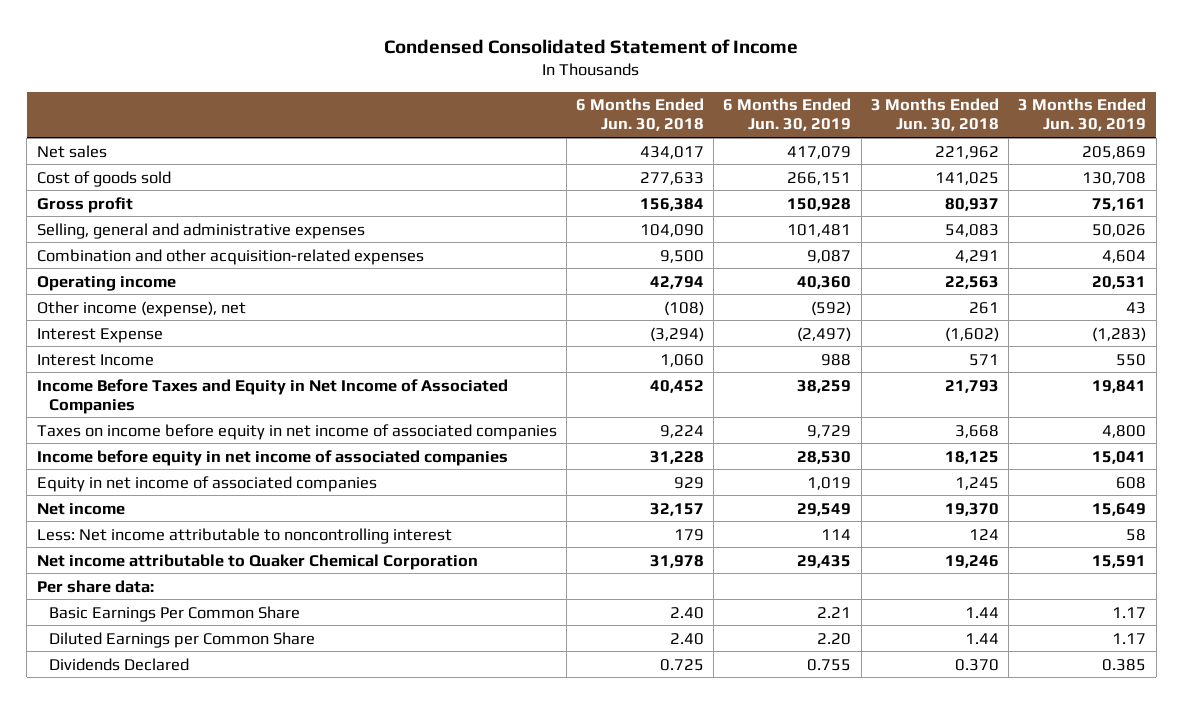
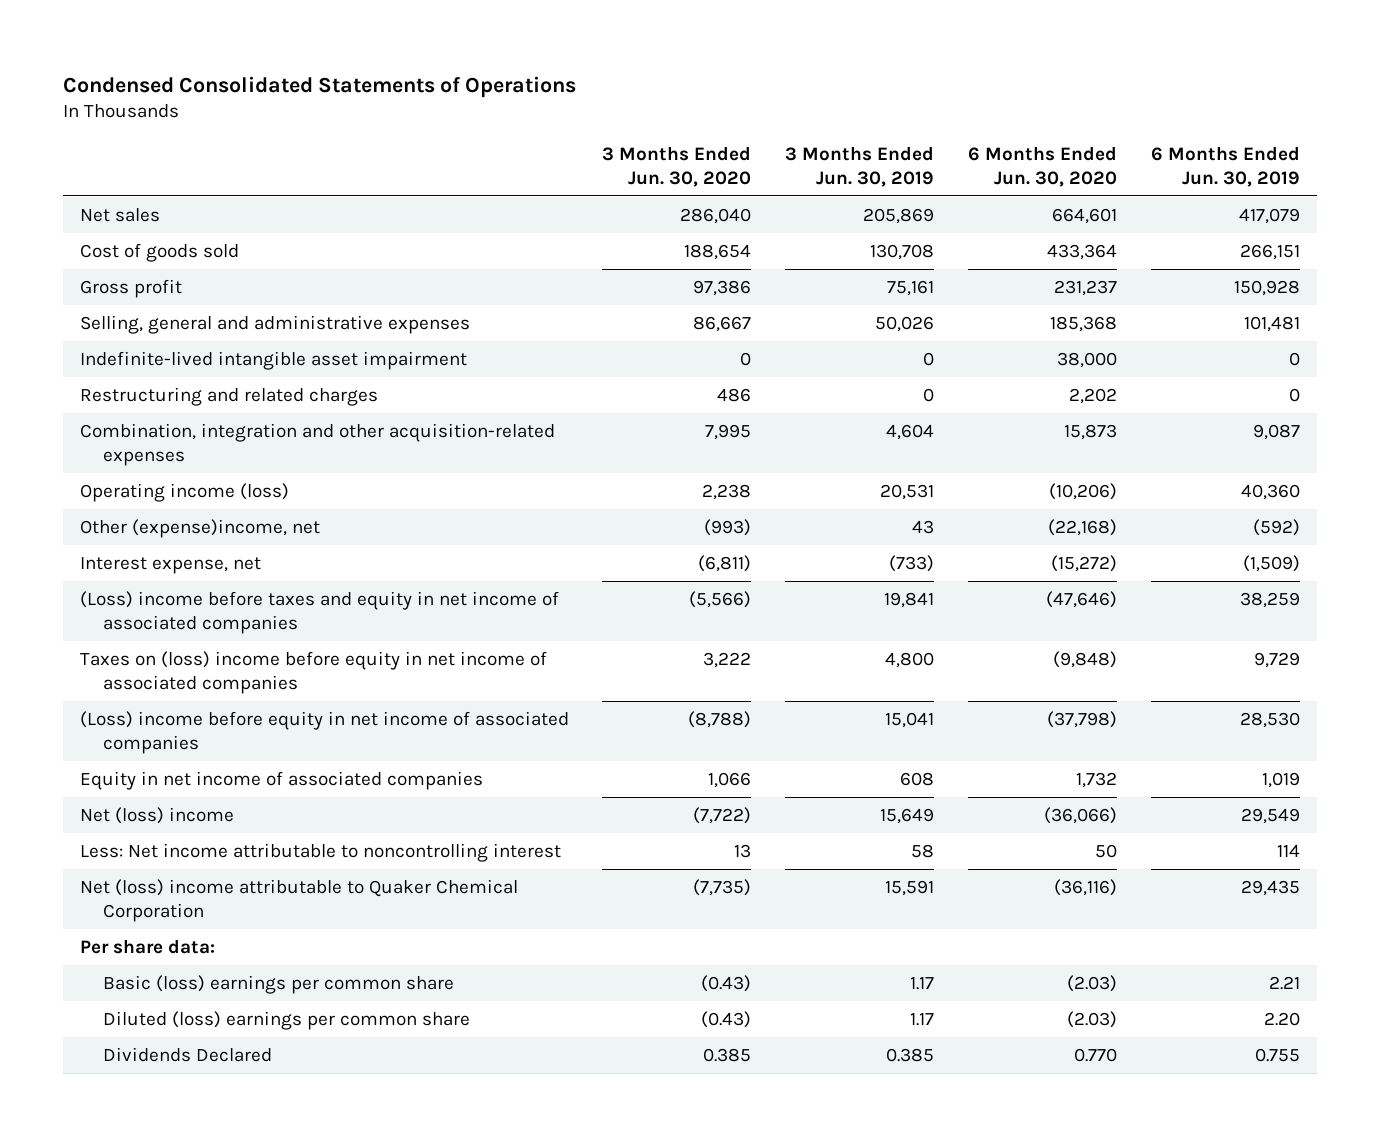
- Condensed Consolidated Statement of Income
+ Condensed Consolidated Statements of Operations
- | 6 Months Ended Jun. 30, 2018 | 6 Months Ended Jun. 30, 2019 | 3 Months Ended Jun. 30, 2018 | 3 Months Ended Jun. 30, 2019
+ | 3 Months Ended Jun. 30, 2020 | 3 Months Ended Jun. 30, 2019 | 6 Months Ended Jun. 30, 2020 | 6 Months Ended Jun. 30, 2019
- Combination and other acquisition-related expenses | 9,500 | 9,087 | 4,291 | 4,604
- Operating income | 42,794 | 40,360 | 22,563 | 20,531
- Other income (expense), net | (108) | (592) | 261 | 43
- Interest Expense | (3,294) | (2,497) | (1,602) | (1,283)
- Interest Income | 1,060 | 988 | 571 | 550
- Income Before Taxes and Equity in Net Income of Associated Companies | 40,452 | 38,259 | 21,793 | 19,841
- Taxes on income before equity in net income of associated companies | 9,224 | 9,729 | 3,668 | 4,800
- Income before equity in net income of associated companies | 31,228 | 28,530 | 18,125 | 15,041
+ Indefinite-lived intangible asset impairment | 0 | 0 | 38,000 | 0
+ Restructuring and related charges | 486 | 0 | 2,202 | 0
+ Combination, integration and other acquisition-related expenses | 7,995 | 4,604 | 15,873 | 9,087
+ Operating income (loss) | 2,238 | 20,531 | (10,206) | 40,360
+ Other (expense)income, net | (993) | 43 | (22,168) | (592)
+ Interest expense, net | (6,811) | (733) | (15,272) | (1,509)
+ (Loss) income before taxes and equity in net income of associated companies | (5,566) | 19,841 | (47,646) | 38,259
+ Taxes on (loss) income before equity in net income of associated companies | 3,222 | 4,800 | (9,848) | 9,729
+ (Loss) income before equity in net income of associated companies | (8,788) | 15,041 | (37,798) | 28,530
- Net income | 32,157 | 29,549 | 19,370 | 15,649
+ Net (loss) income | (7,722) | 15,649 | (36,066) | 29,549
- Net income attributable to Quaker Chemical Corporation | 31,978 | 29,435 | 19,246 | 15,591
+ Net (loss) income attributable to Quaker Chemical Corporation | (7,735) | 15,591 | (36,116) | 29,435
- Basic Earnings Per Common Share | 2.40 | 2.21 | 1.44 | 1.17
- Diluted Earnings per Common Share | 2.40 | 2.20 | 1.44 | 1.17
+ Basic (loss) earnings per common share | (0.43) | 1.17 | (2.03) | 2.21
+ Diluted (loss) earnings per common share | (0.43) | 1.17 | (2.03) | 2.20

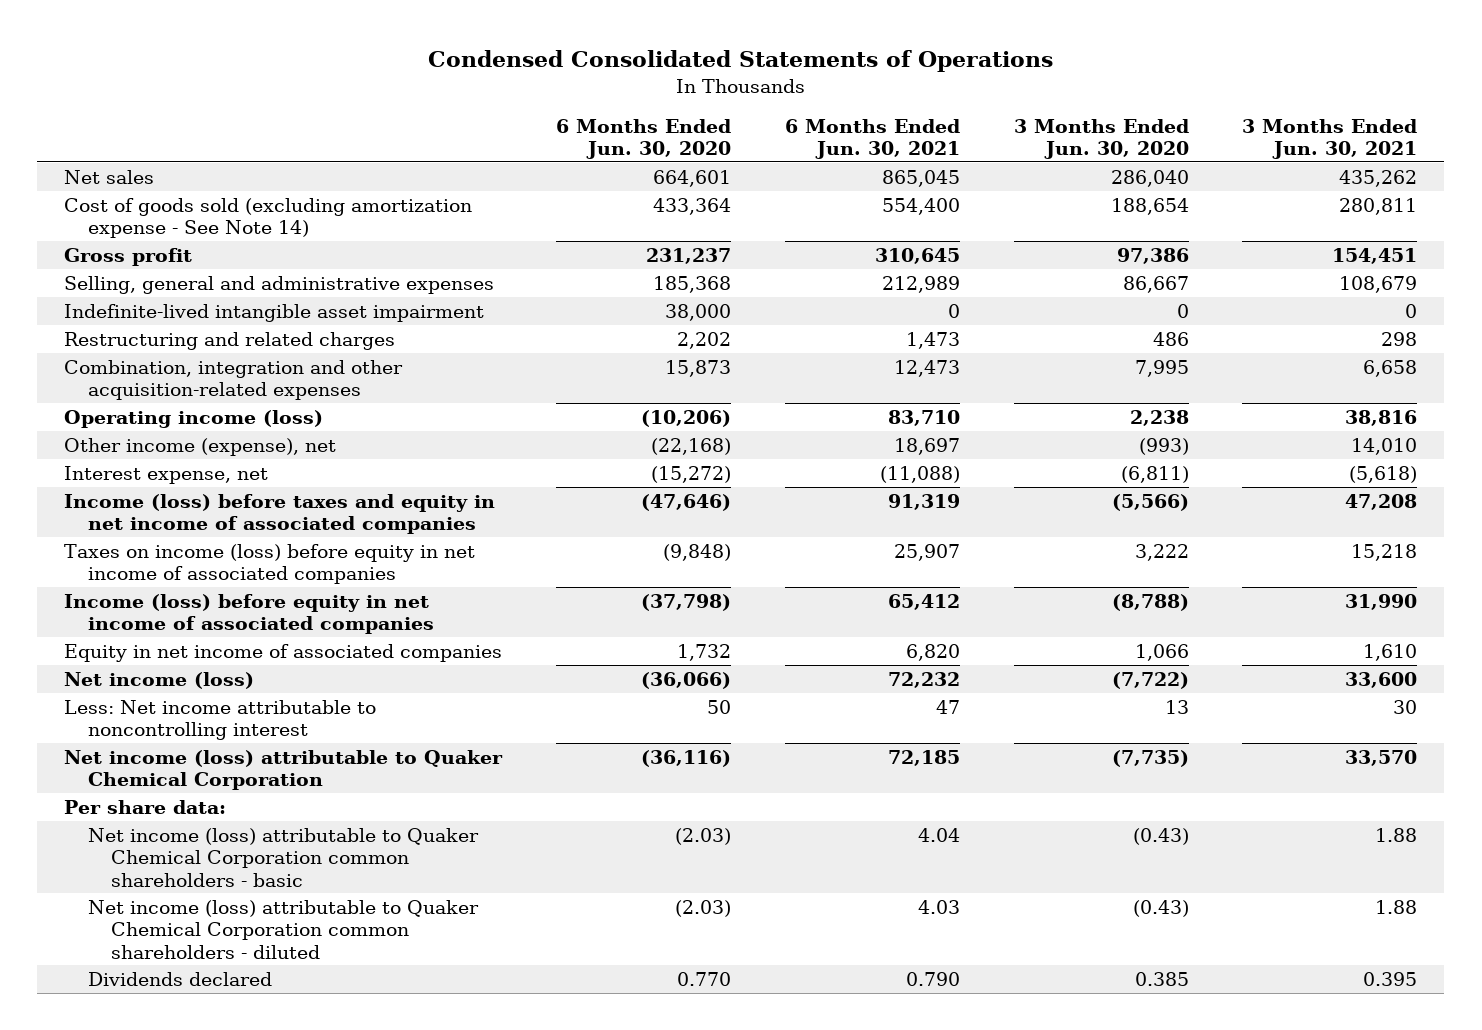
- | 3 Months Ended Jun. 30, 2020 | 3 Months Ended Jun. 30, 2019 | 6 Months Ended Jun. 30, 2020 | 6 Months Ended Jun. 30, 2019
+ | 6 Months Ended Jun. 30, 2020 | 6 Months Ended Jun. 30, 2021 | 3 Months Ended Jun. 30, 2020 | 3 Months Ended Jun. 30, 2021
- Cost of goods sold | 188,654 | 130,708 | 433,364 | 266,151
+ Cost of goods sold (excluding amortization expense - See Note 14) | 433,364 | 554,400 | 188,654 | 280,811
- Other (expense)income, net | (993) | 43 | (22,168) | (592)
+ Other income (expense), net | (22,168) | 18,697 | (993) | 14,010
- (Loss) income before taxes and equity in net income of associated companies | (5,566) | 19,841 | (47,646) | 38,259
- Taxes on (loss) income before equity in net income of associated companies | 3,222 | 4,800 | (9,848) | 9,729
- (Loss) income before equity in net income of associated companies | (8,788) | 15,041 | (37,798) | 28,530
+ Income (loss) before taxes and equity in net income of associated companies | (47,646) | 91,319 | (5,566) | 47,208
+ Taxes on income (loss) before equity in net income of associated companies | (9,848) | 25,907 | 3,222 | 15,218
+ Income (loss) before equity in net income of associated companies | (37,798) | 65,412 | (8,788) | 31,990
- Net (loss) income | (7,722) | 15,649 | (36,066) | 29,549
+ Net income (loss) | (36,066) | 72,232 | (7,722) | 33,600
- Net (loss) income attributable to Quaker Chemical Corporation | (7,735) | 15,591 | (36,116) | 29,435
+ Net income (loss) attributable to Quaker Chemical Corporation | (36,116) | 72,185 | (7,735) | 33,570
- Basic (loss) earnings per common share | (0.43) | 1.17 | (2.03) | 2.21
- Diluted (loss) earnings per common share | (0.43) | 1.17 | (2.03) | 2.20
- Dividends Declared | 0.385 | 0.385 | 0.770 | 0.755
+ Net income (loss) attributable to Quaker Chemical Corporation common shareholders - basic | (2.03) | 4.04 | (0.43) | 1.88
+ Net income (loss) attributable to Quaker Chemical Corporation common shareholders - diluted | (2.03) | 4.03 | (0.43) | 1.88
+ Dividends declared | 0.770 | 0.790 | 0.385 | 0.395

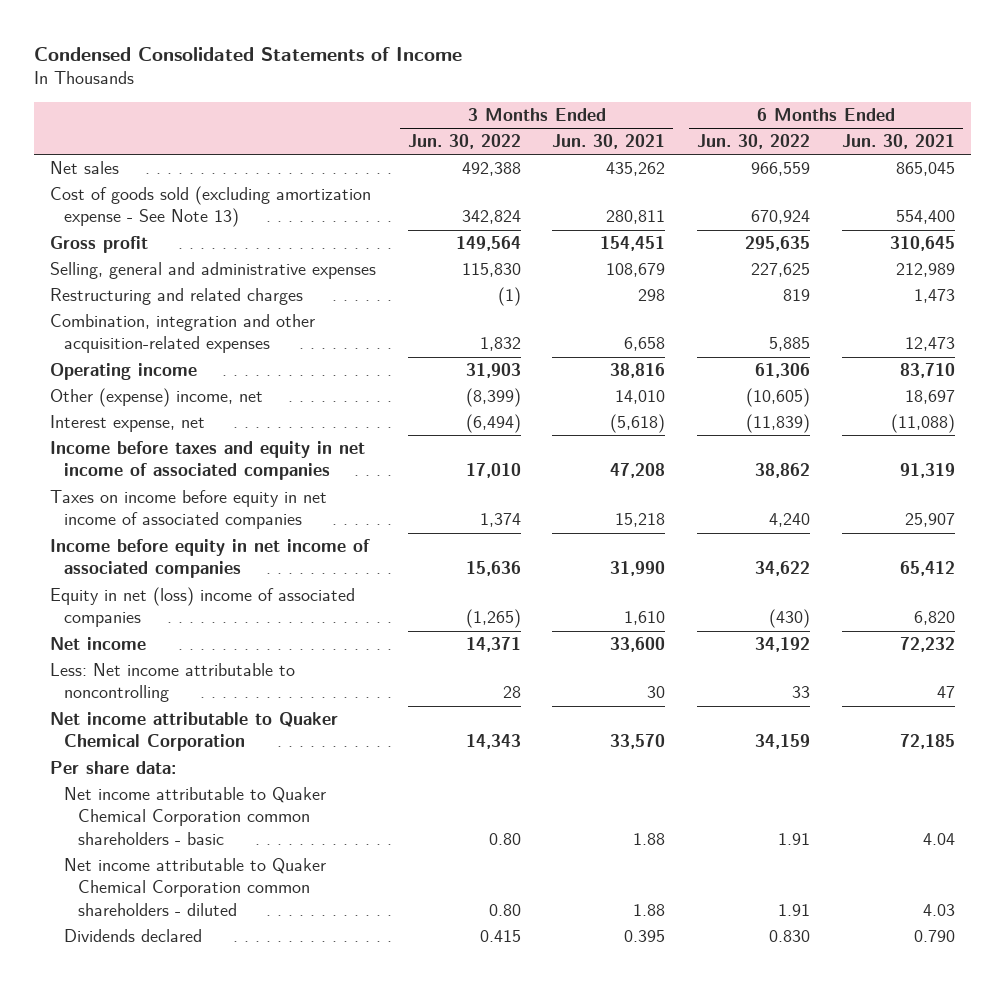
- Condensed Consolidated Statements of Operations
+ Condensed Consolidated Statements of Income
- | 6 Months Ended Jun. 30, 2020 | 6 Months Ended Jun. 30, 2021 | 3 Months Ended Jun. 30, 2020 | 3 Months Ended Jun. 30, 2021
+ | 3 Months Ended Jun. 30, 2022 | 3 Months Ended Jun. 30, 2021 | 6 Months Ended Jun. 30, 2022 | 6 Months Ended Jun. 30, 2021
- Cost of goods sold (excluding amortization expense - See Note 14) | 433,364 | 554,400 | 188,654 | 280,811
+ Cost of goods sold (excluding amortization expense - See Note 13) | 342,824 | 280,811 | 670,924 | 554,400
- Indefinite-lived intangible asset impairment | 38,000 | 0 | 0 | 0
- Operating income (loss) | (10,206) | 83,710 | 2,238 | 38,816
- Other income (expense), net | (22,168) | 18,697 | (993) | 14,010
+ Operating income | 31,903 | 38,816 | 61,306 | 83,710
+ Other (expense) income, net | (8,399) | 14,010 | (10,605) | 18,697
- Income (loss) before taxes and equity in net income of associated companies | (47,646) | 91,319 | (5,566) | 47,208
- Taxes on income (loss) before equity in net income of associated companies | (9,848) | 25,907 | 3,222 | 15,218
- Income (loss) before equity in net income of associated companies | (37,798) | 65,412 | (8,788) | 31,990
- Equity in net income of associated companies | 1,732 | 6,820 | 1,066 | 1,610
- Net income (loss) | (36,066) | 72,232 | (7,722) | 33,600
- Less: Net income attributable to noncontrolling interest | 50 | 47 | 13 | 30
- Net income (loss) attributable to Quaker Chemical Corporation | (36,116) | 72,185 | (7,735) | 33,570
+ Income before taxes and equity in net income of associated companies | 17,010 | 47,208 | 38,862 | 91,319
+ Taxes on income before equity in net income of associated companies | 1,374 | 15,218 | 4,240 | 25,907
+ Income before equity in net income of associated companies | 15,636 | 31,990 | 34,622 | 65,412
+ Equity in net (loss) income of associated companies | (1,265) | 1,610 | (430) | 6,820
+ Net income | 14,371 | 33,600 | 34,192 | 72,232
+ Less: Net income attributable to noncontrolling | 28 | 30 | 33 | 47
+ Net income attributable to Quaker Chemical Corporation | 14,343 | 33,570 | 34,159 | 72,185
- Net income (loss) attributable to Quaker Chemical Corporation common shareholders - basic | (2.03) | 4.04 | (0.43) | 1.88
- Net income (loss) attributable to Quaker Chemical Corporation common shareholders - diluted | (2.03) | 4.03 | (0.43) | 1.88
+ Net income attributable to Quaker Chemical Corporation common shareholders - basic | 0.80 | 1.88 | 1.91 | 4.04
+ Net income attributable to Quaker Chemical Corporation common shareholders - diluted | 0.80 | 1.88 | 1.91 | 4.03

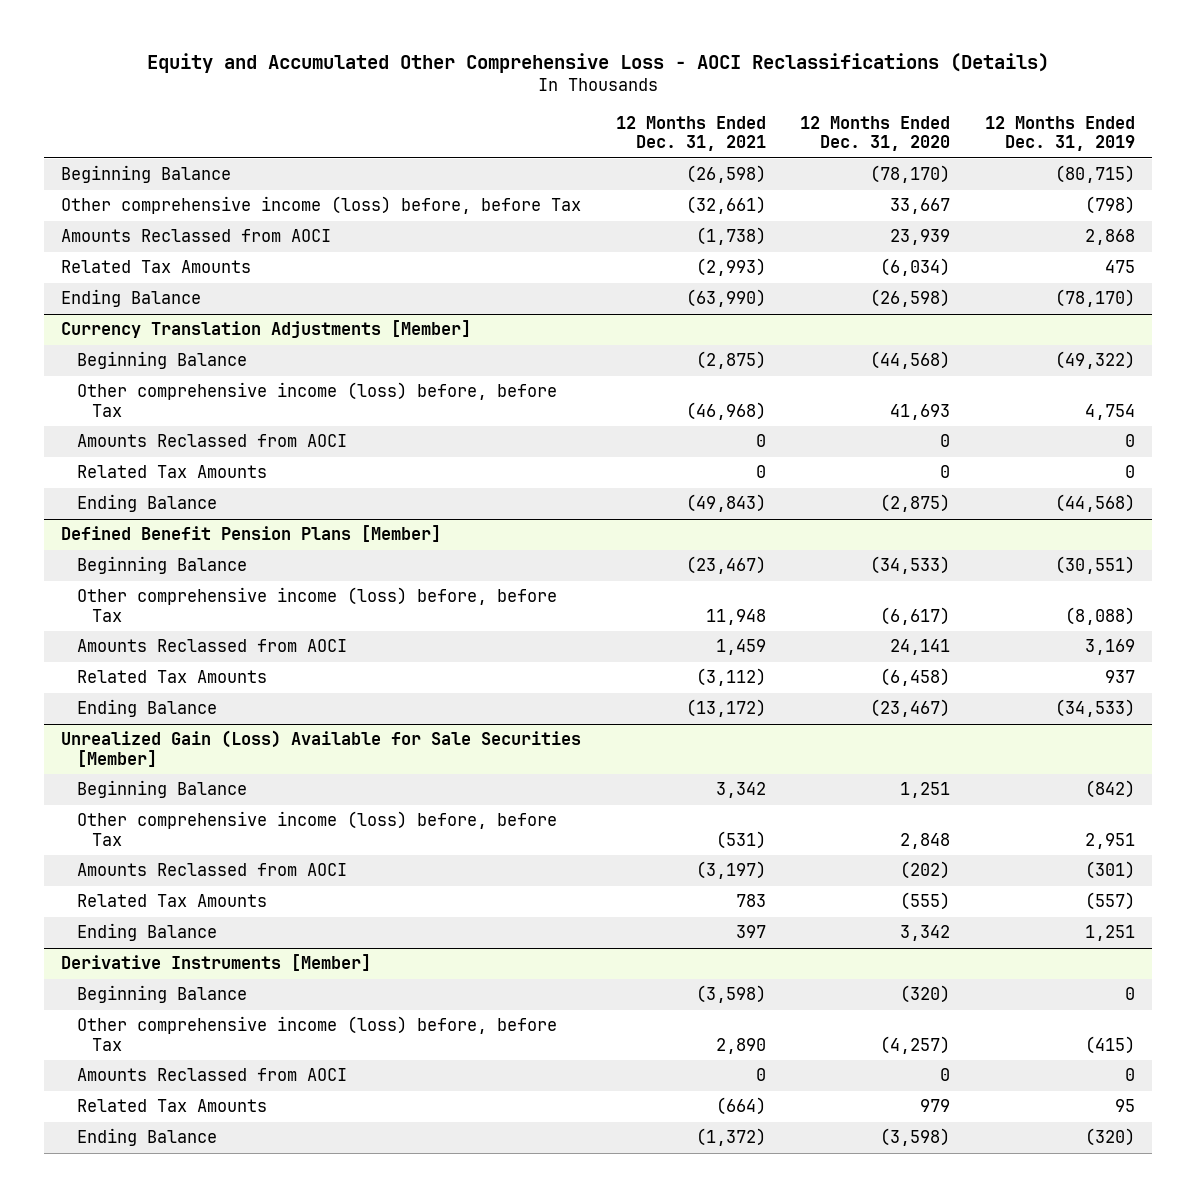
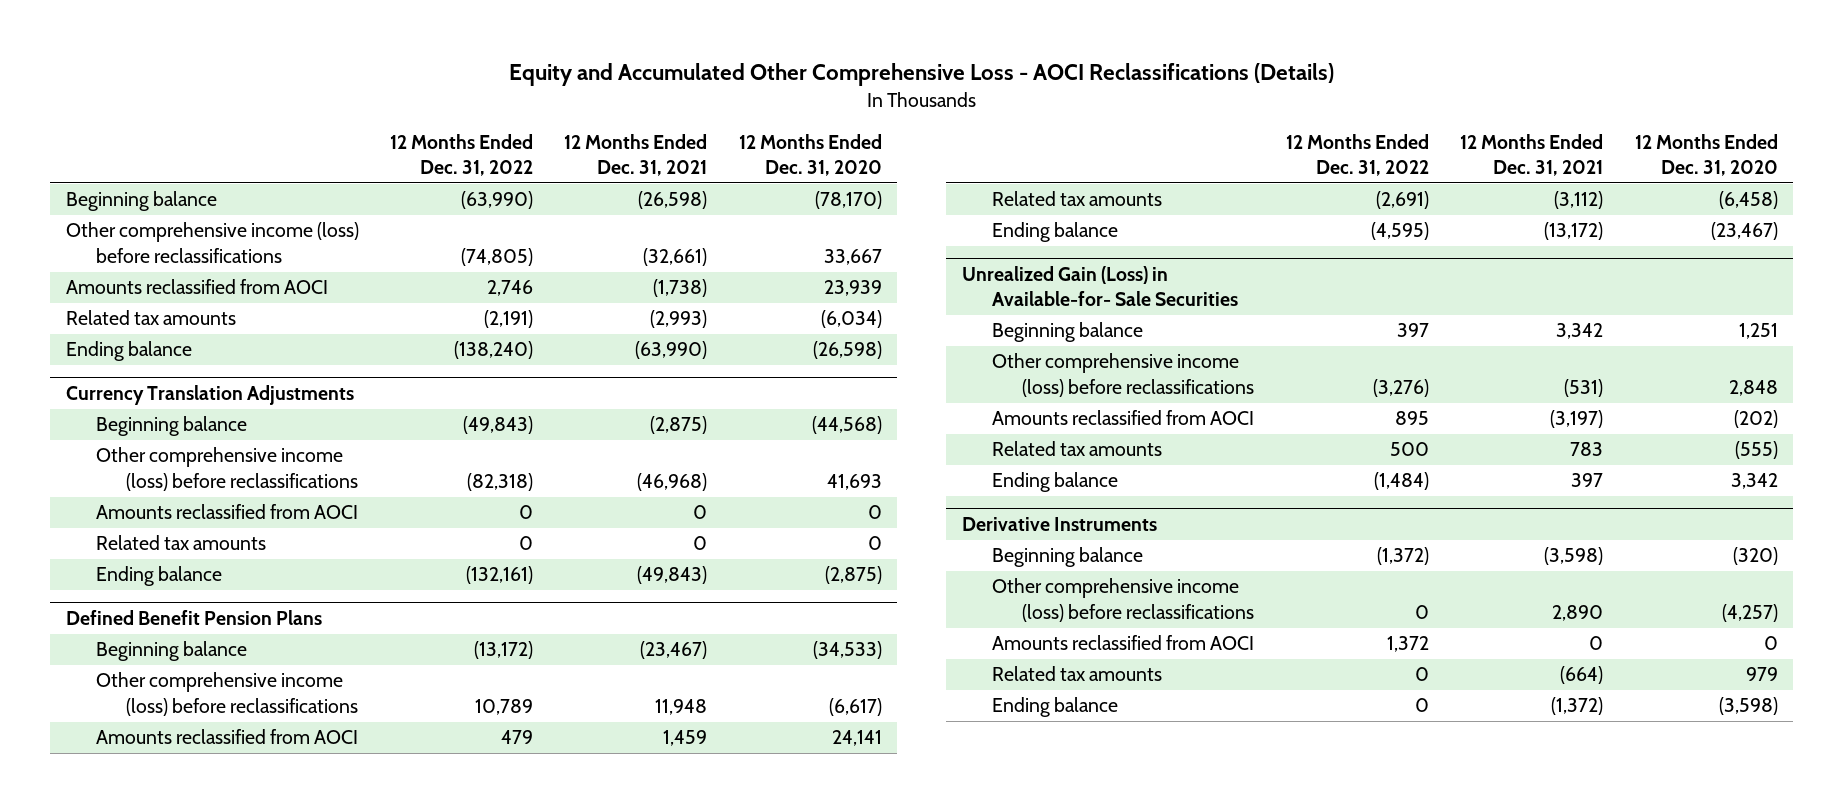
- | 12 Months Ended Dec. 31, 2021 | 12 Months Ended Dec. 31, 2020 | 12 Months Ended Dec. 31, 2019
+ | 12 Months Ended Dec. 31, 2022 | 12 Months Ended Dec. 31, 2021 | 12 Months Ended Dec. 31, 2020
- Beginning Balance | (26,598) | (78,170) | (80,715)
- Other comprehensive income (loss) before, before Tax | (32,661) | 33,667 | (798)
- Amounts Reclassed from AOCI | (1,738) | 23,939 | 2,868
- Related Tax Amounts | (2,993) | (6,034) | 475
- Ending Balance | (63,990) | (26,598) | (78,170)
- Currency Translation Adjustments [Member]
- Beginning Balance | (2,875) | (44,568) | (49,322)
- Other comprehensive income (loss) before, before Tax | (46,968) | 41,693 | 4,754
- Amounts Reclassed from AOCI | 0 | 0 | 0
- Related Tax Amounts | 0 | 0 | 0
- Ending Balance | (49,843) | (2,875) | (44,568)
- Defined Benefit Pension Plans [Member]
- Beginning Balance | (23,467) | (34,533) | (30,551)
- Other comprehensive income (loss) before, before Tax | 11,948 | (6,617) | (8,088)
- Amounts Reclassed from AOCI | 1,459 | 24,141 | 3,169
- Related Tax Amounts | (3,112) | (6,458) | 937
- Ending Balance | (13,172) | (23,467) | (34,533)
- Unrealized Gain (Loss) Available for Sale Securities [Member]
- Beginning Balance | 3,342 | 1,251 | (842)
- Other comprehensive income (loss) before, before Tax | (531) | 2,848 | 2,951
- Amounts Reclassed from AOCI | (3,197) | (202) | (301)
- Related Tax Amounts | 783 | (555) | (557)
- Ending Balance | 397 | 3,342 | 1,251
- Derivative Instruments [Member]
- Beginning Balance | (3,598) | (320) | 0
- Other comprehensive income (loss) before, before Tax | 2,890 | (4,257) | (415)
- Amounts Reclassed from AOCI | 0 | 0 | 0
- Related Tax Amounts | (664) | 979 | 95
- Ending Balance | (1,372) | (3,598) | (320)
+ Beginning balance | (63,990) | (26,598) | (78,170)
+ Other comprehensive income (loss) before reclassifications | (74,805) | (32,661) | 33,667
+ Amounts reclassified from AOCI | 2,746 | (1,738) | 23,939
+ Related tax amounts | (2,191) | (2,993) | (6,034)
+ Ending balance | (138,240) | (63,990) | (26,598)
+ Currency Translation Adjustments
+ Beginning balance | (49,843) | (2,875) | (44,568)
+ Other comprehensive income (loss) before reclassifications | (82,318) | (46,968) | 41,693
+ Amounts reclassified from AOCI | 0 | 0 | 0
+ Related tax amounts | 0 | 0 | 0
+ Ending balance | (132,161) | (49,843) | (2,875)
+ Defined Benefit Pension Plans
+ Beginning balance | (13,172) | (23,467) | (34,533)
+ Other comprehensive income (loss) before reclassifications | 10,789 | 11,948 | (6,617)
+ Amounts reclassified from AOCI | 479 | 1,459 | 24,141
+ Related tax amounts | (2,691) | (3,112) | (6,458)
+ Ending balance | (4,595) | (13,172) | (23,467)
+ Unrealized Gain (Loss) in Available-for- Sale Securities
+ Beginning balance | 397 | 3,342 | 1,251
+ Other comprehensive income (loss) before reclassifications | (3,276) | (531) | 2,848
+ Amounts reclassified from AOCI | 895 | (3,197) | (202)
+ Related tax amounts | 500 | 783 | (555)
+ Ending balance | (1,484) | 397 | 3,342
+ Derivative Instruments
+ Beginning balance | (1,372) | (3,598) | (320)
+ Other comprehensive income (loss) before reclassifications | 0 | 2,890 | (4,257)
+ Amounts reclassified from AOCI | 1,372 | 0 | 0
+ Related tax amounts | 0 | (664) | 979
+ Ending balance | 0 | (1,372) | (3,598)

